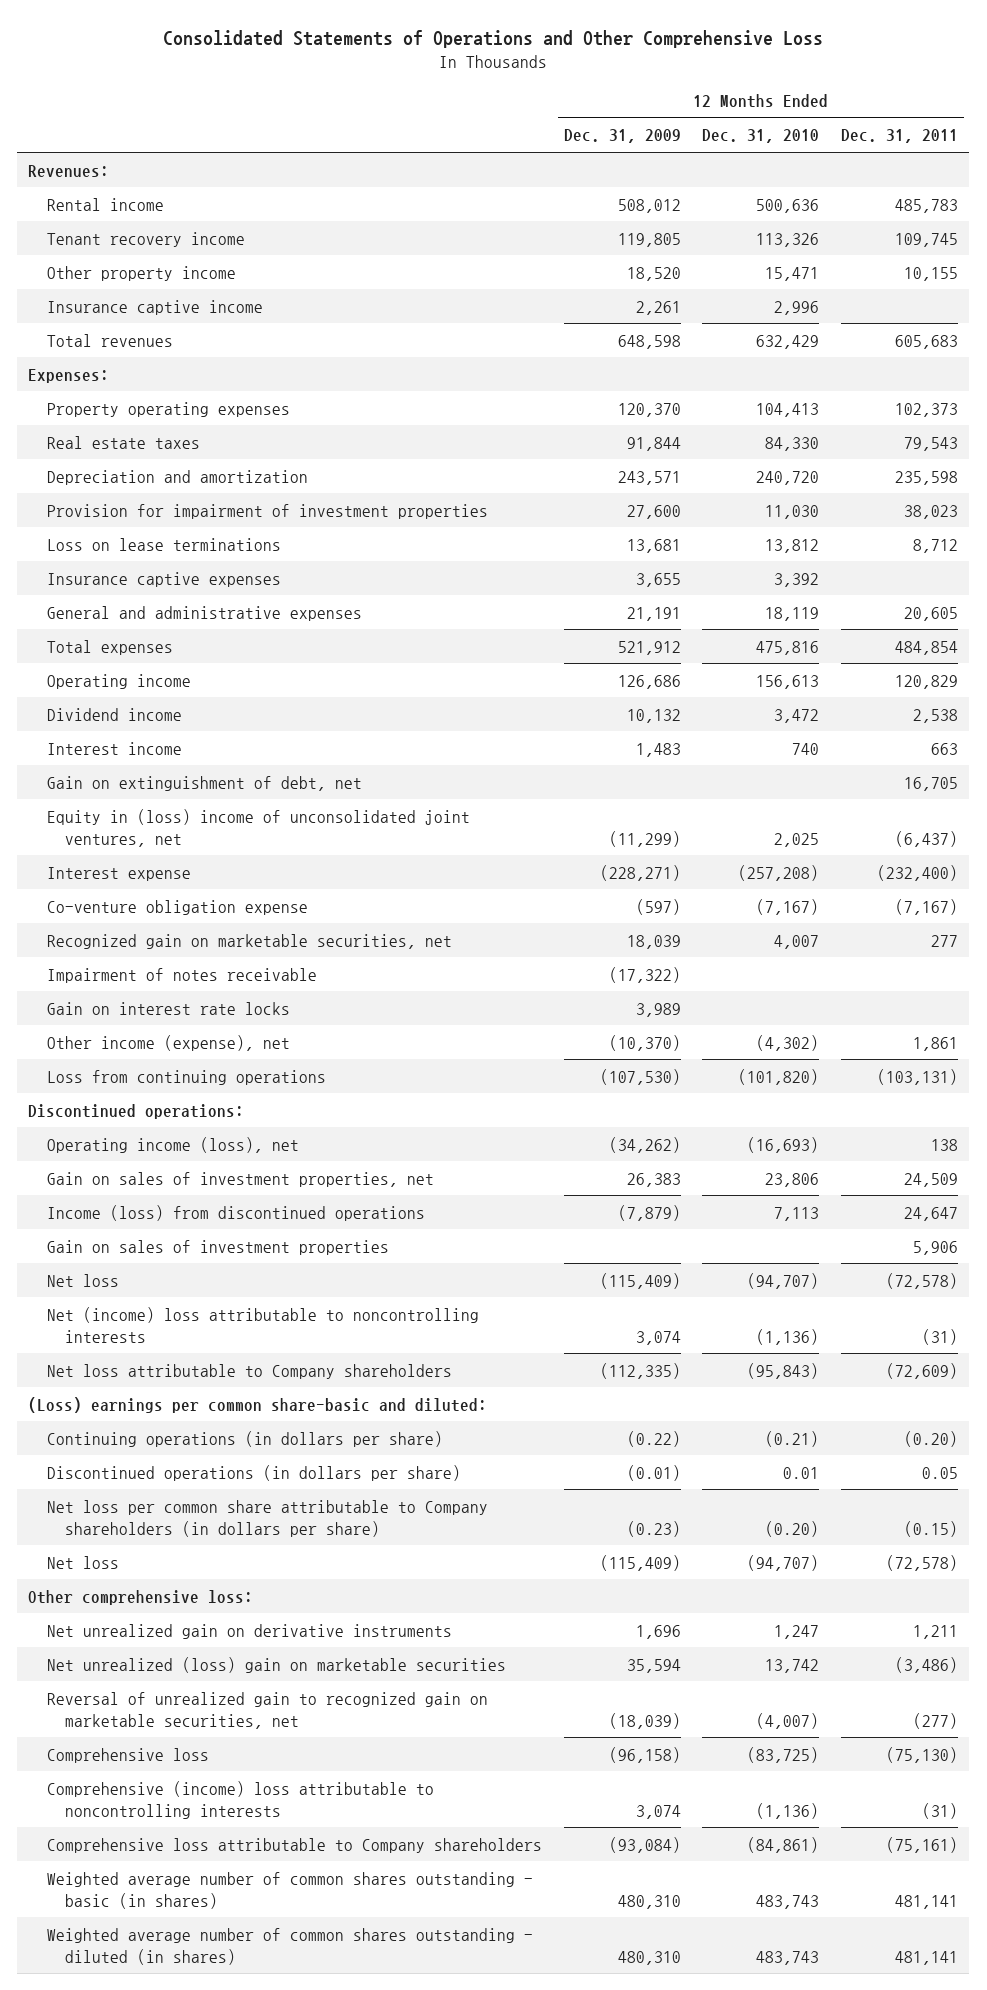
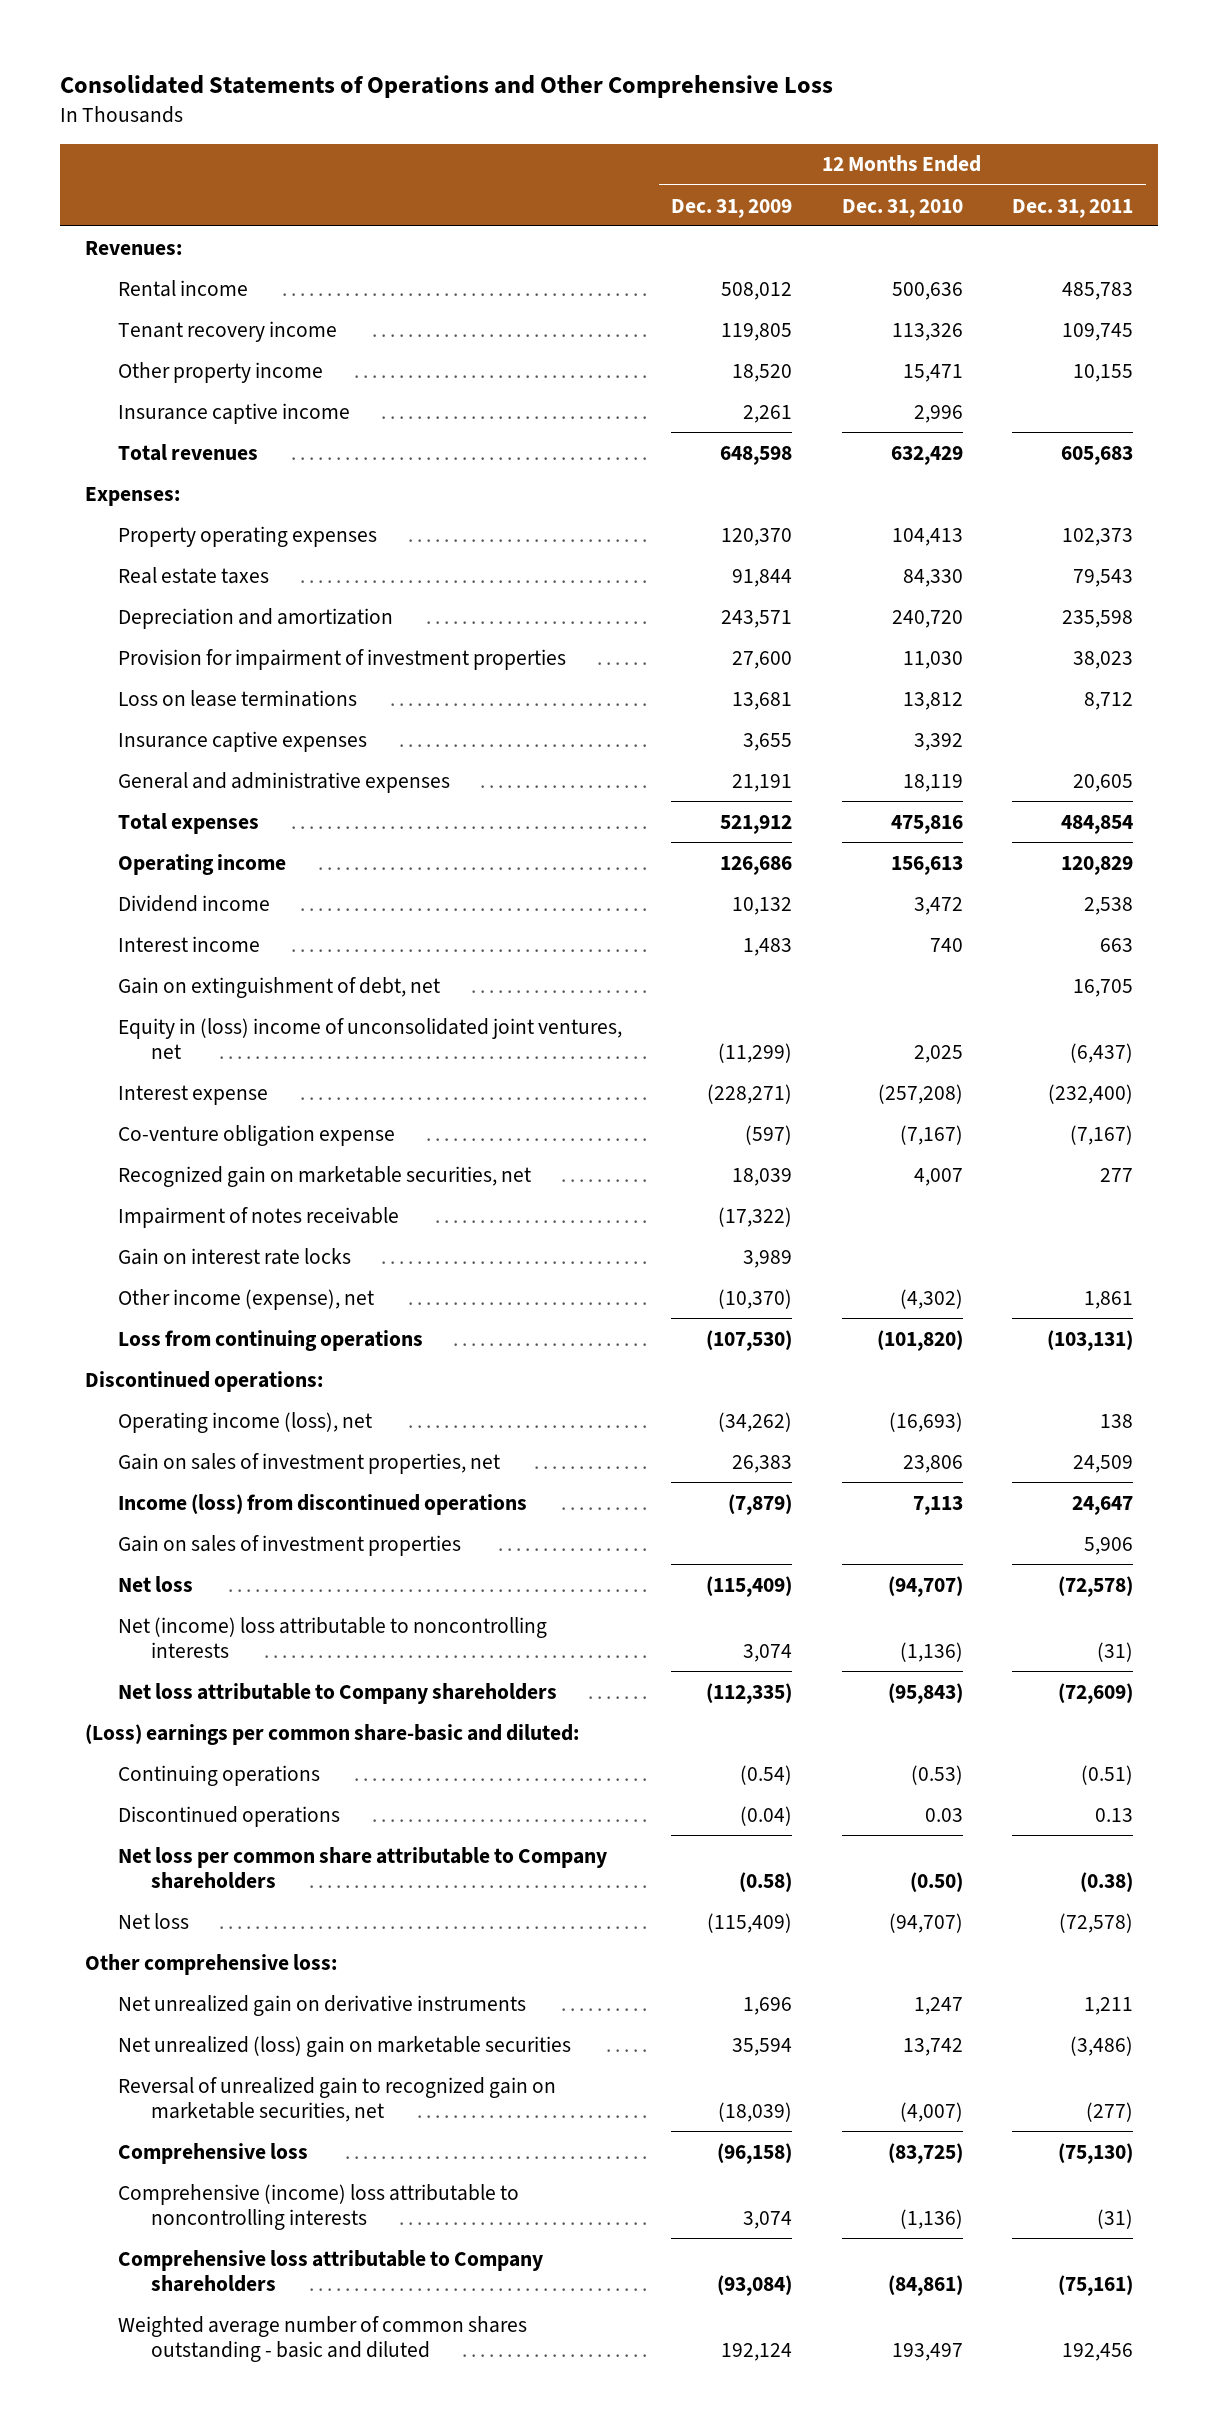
- Continuing operations (in dollars per share) | (0.22) | (0.21) | (0.20)
- Discontinued operations (in dollars per share) | (0.01) | 0.01 | 0.05
- Net loss per common share attributable to Company shareholders (in dollars per share) | (0.23) | (0.20) | (0.15)
+ Continuing operations | (0.54) | (0.53) | (0.51)
+ Discontinued operations | (0.04) | 0.03 | 0.13
+ Net loss per common share attributable to Company shareholders | (0.58) | (0.50) | (0.38)
- Weighted average number of common shares outstanding - basic (in shares) | 480,310 | 483,743 | 481,141
- Weighted average number of common shares outstanding - diluted (in shares) | 480,310 | 483,743 | 481,141
+ Weighted average number of common shares outstanding - basic and diluted | 192,124 | 193,497 | 192,456

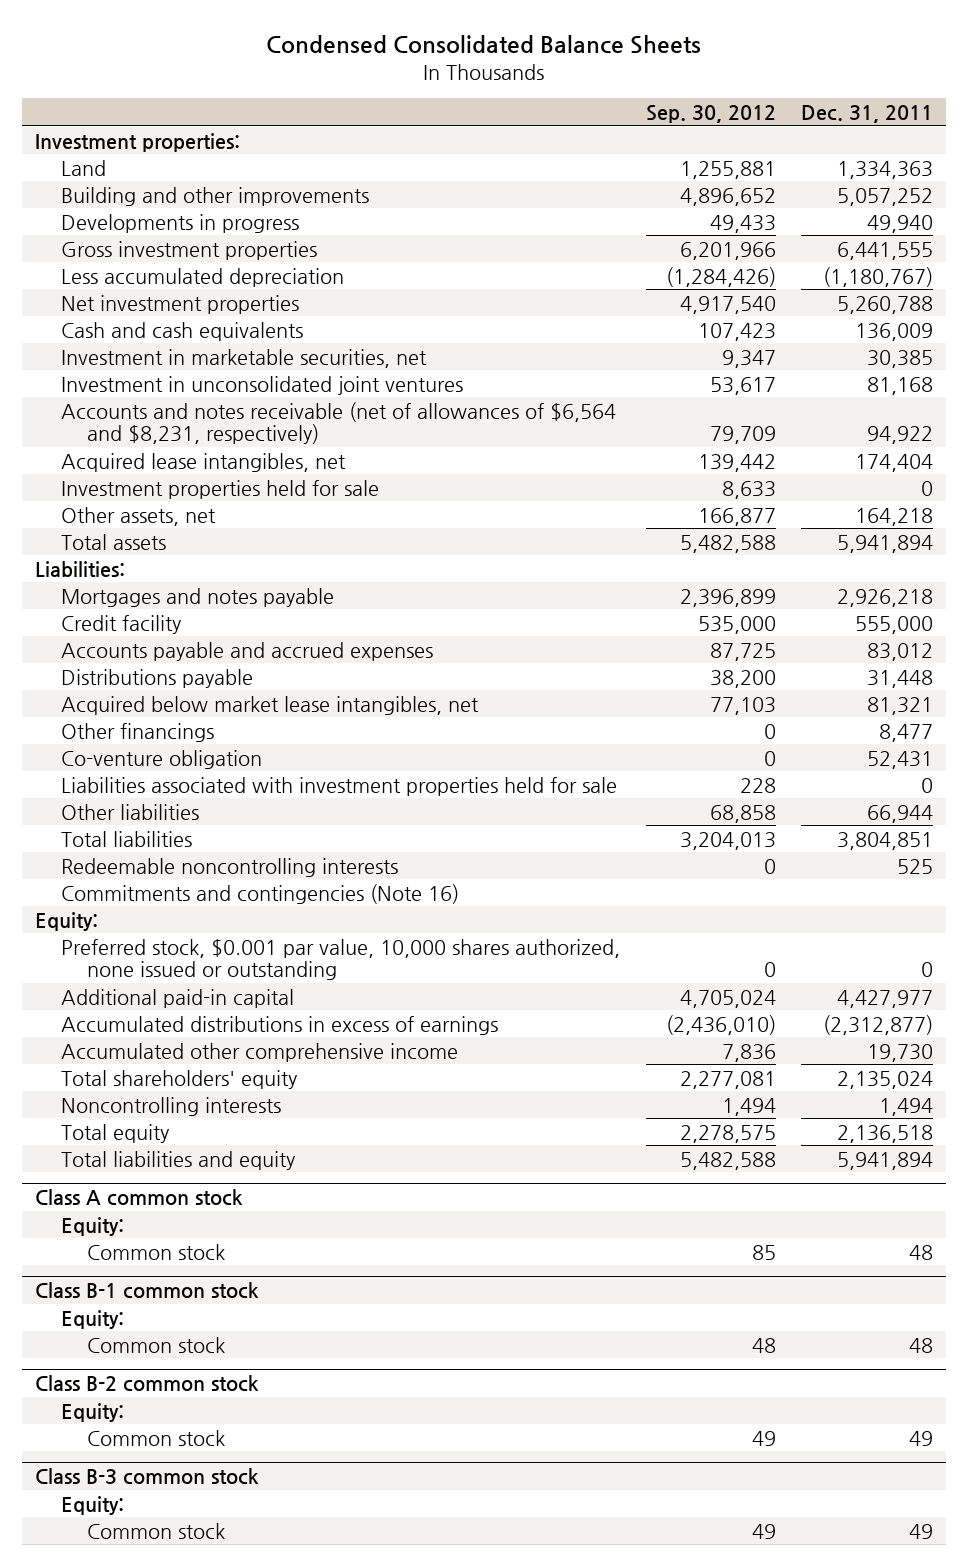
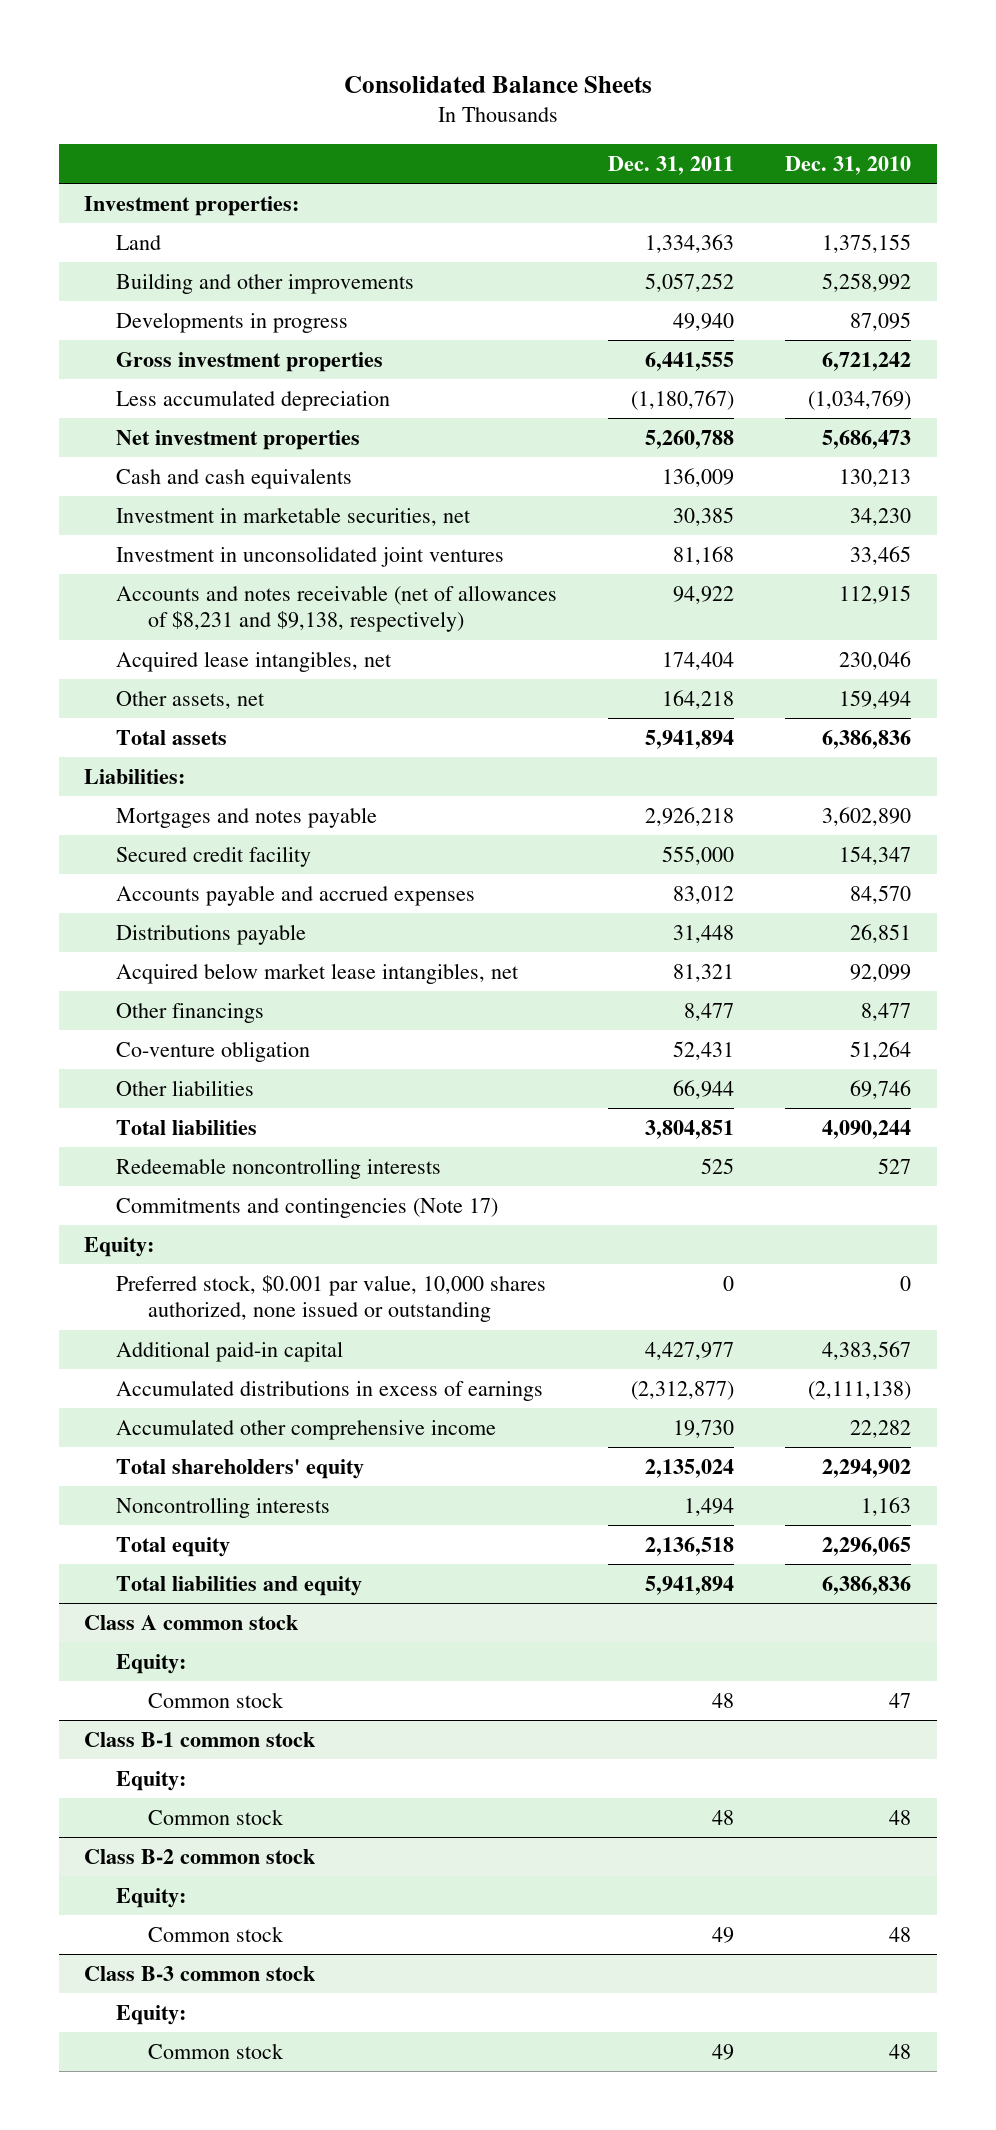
- Condensed Consolidated Balance Sheets
+ Consolidated Balance Sheets
- | Sep. 30, 2012 | Dec. 31, 2011
+ | Dec. 31, 2011 | Dec. 31, 2010
- Accounts and notes receivable (net of allowances of $6,564 and $8,231, respectively) | 79,709 | 94,922
+ Accounts and notes receivable (net of allowances of $8,231 and $9,138, respectively) | 94,922 | 112,915
- Investment properties held for sale | 8,633 | 0
- Credit facility | 535,000 | 555,000
+ Secured credit facility | 555,000 | 154,347
- Liabilities associated with investment properties held for sale | 228 | 0
- Commitments and contingencies (Note 16)
+ Commitments and contingencies (Note 17)

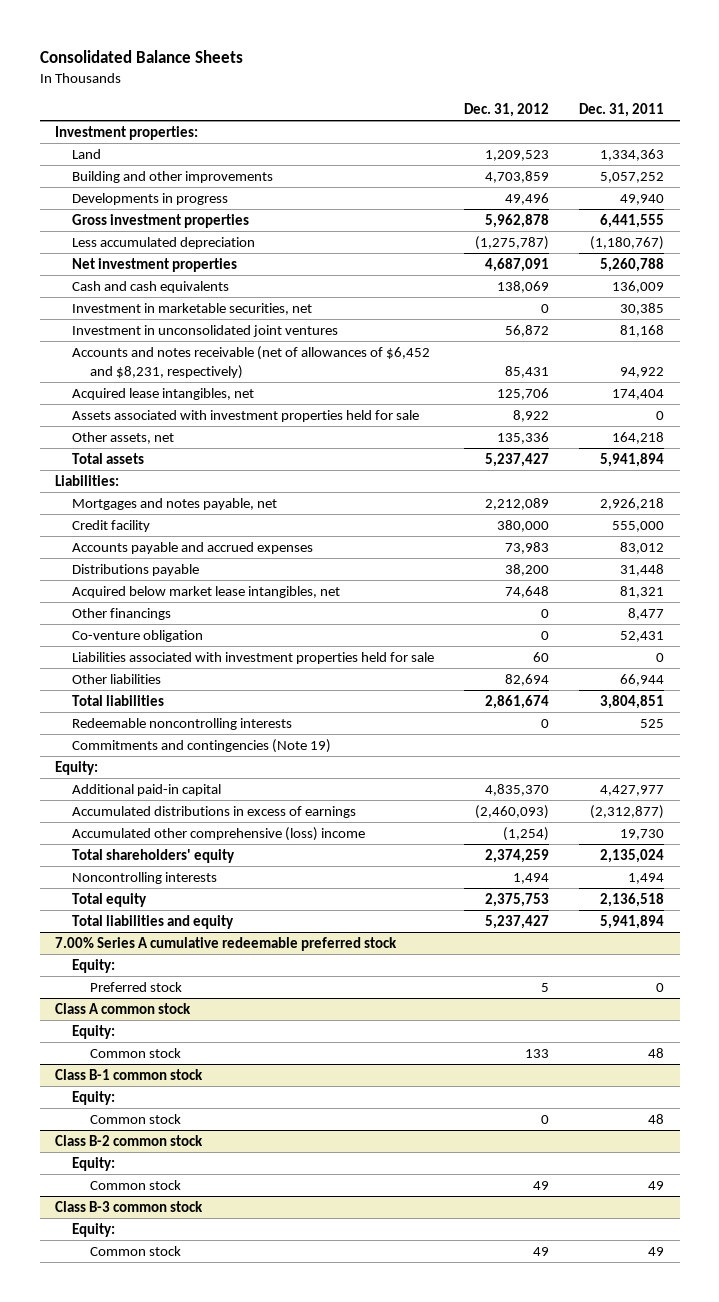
- | Dec. 31, 2011 | Dec. 31, 2010
+ | Dec. 31, 2012 | Dec. 31, 2011
- Accounts and notes receivable (net of allowances of $8,231 and $9,138, respectively) | 94,922 | 112,915
+ Accounts and notes receivable (net of allowances of $6,452 and $8,231, respectively) | 85,431 | 94,922
+ Assets associated with investment properties held for sale | 8,922 | 0
- Mortgages and notes payable | 2,926,218 | 3,602,890
- Secured credit facility | 555,000 | 154,347
+ Mortgages and notes payable, net | 2,212,089 | 2,926,218
+ Credit facility | 380,000 | 555,000
+ Liabilities associated with investment properties held for sale | 60 | 0
- Commitments and contingencies (Note 17)
+ Commitments and contingencies (Note 19)
- Preferred stock, $0.001 par value, 10,000 shares authorized, none issued or outstanding | 0 | 0
- Accumulated other comprehensive income | 19,730 | 22,282
+ Accumulated other comprehensive (loss) income | (1,254) | 19,730
+ 7.00% Series A cumulative redeemable preferred stock
+ Equity:
+ Preferred stock | 5 | 0

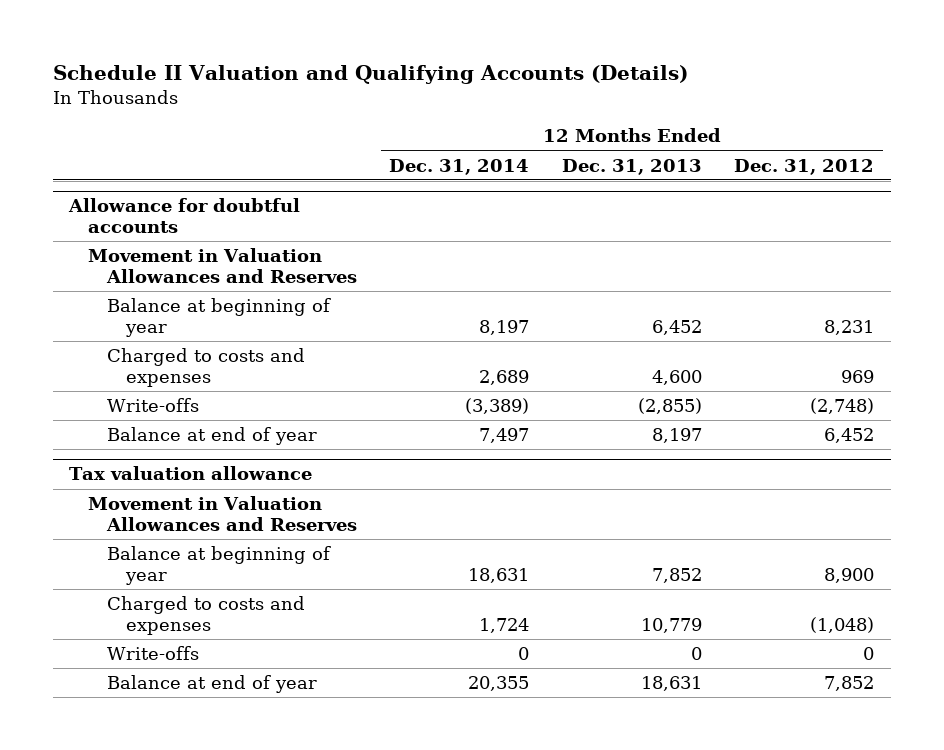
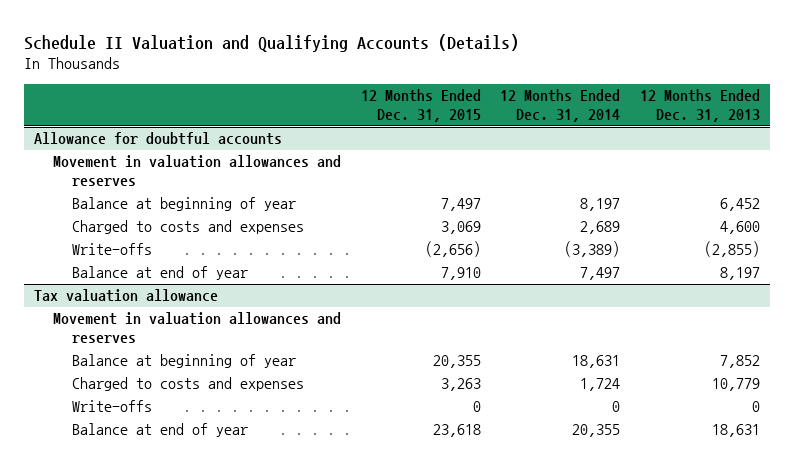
- | 12 Months Ended Dec. 31, 2014 | 12 Months Ended Dec. 31, 2013 | 12 Months Ended Dec. 31, 2012
+ | 12 Months Ended Dec. 31, 2015 | 12 Months Ended Dec. 31, 2014 | 12 Months Ended Dec. 31, 2013
@ Allowance for doubtful accounts
- Movement in Valuation Allowances and Reserves
+ Movement in valuation allowances and reserves
@ Tax valuation allowance
- Movement in Valuation Allowances and Reserves
+ Movement in valuation allowances and reserves

